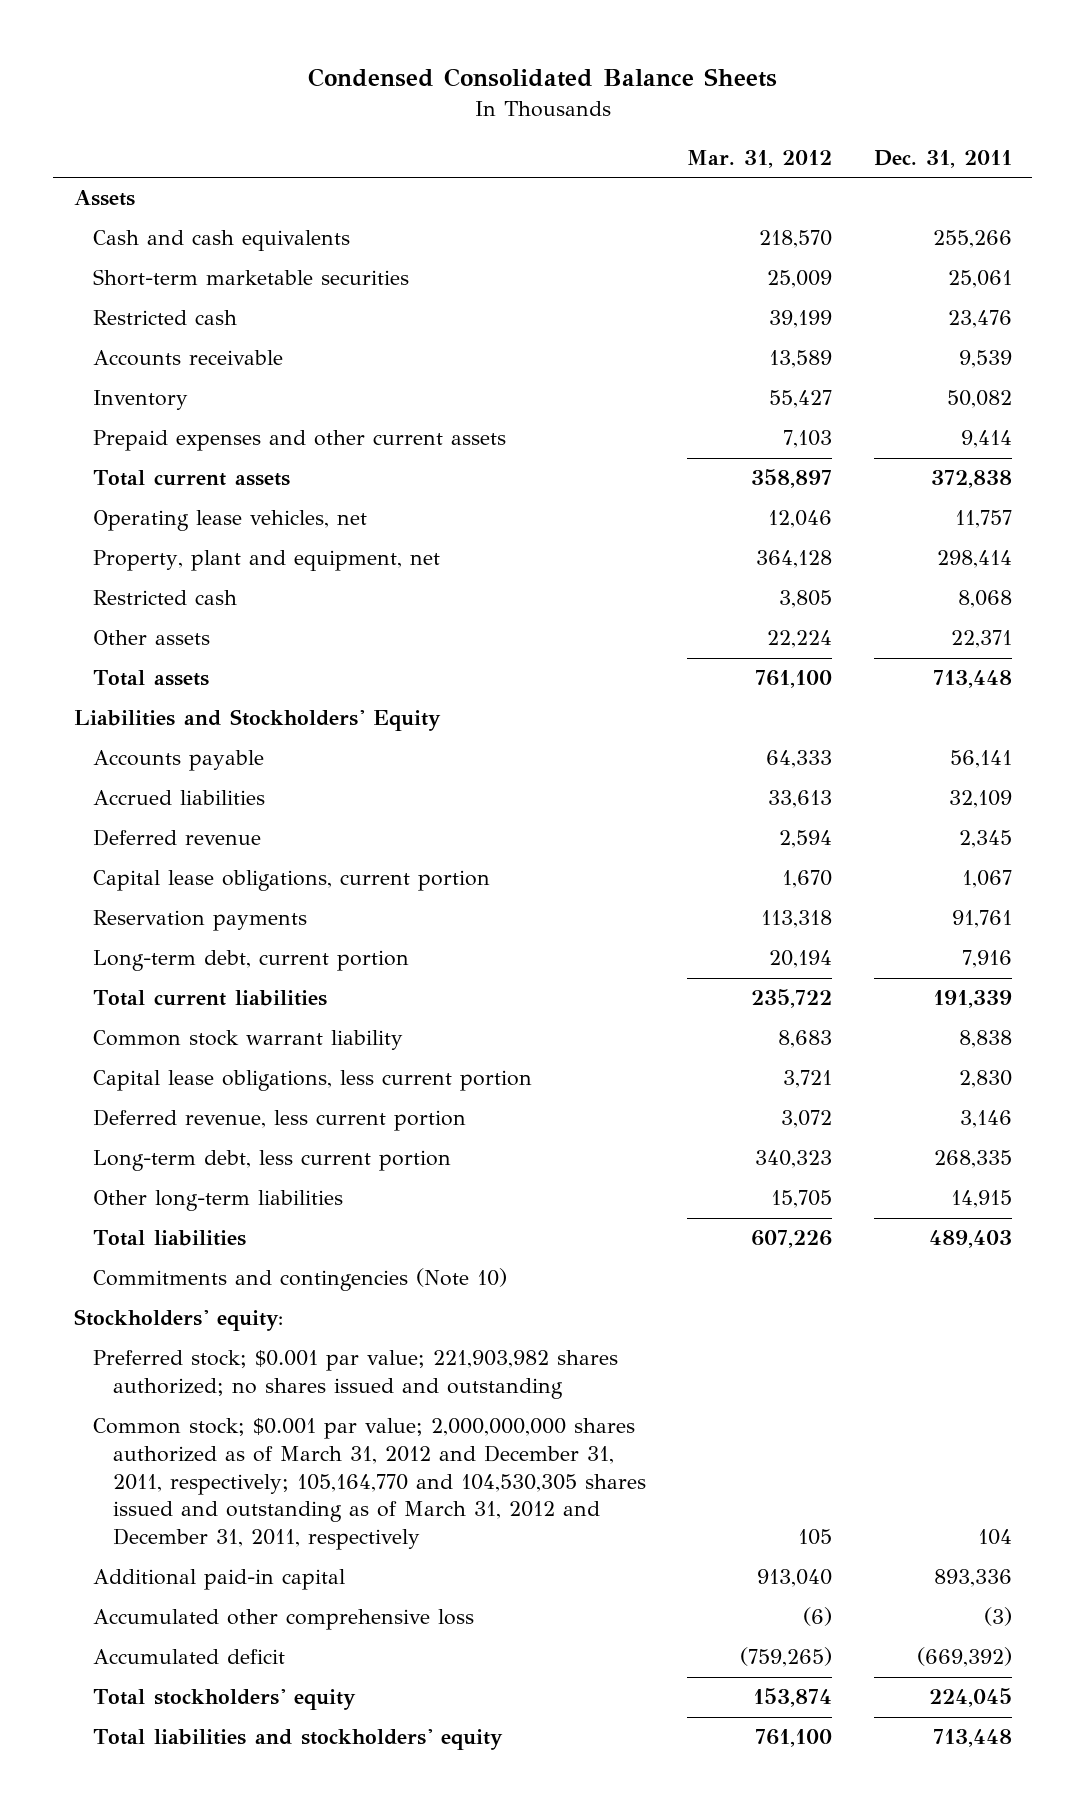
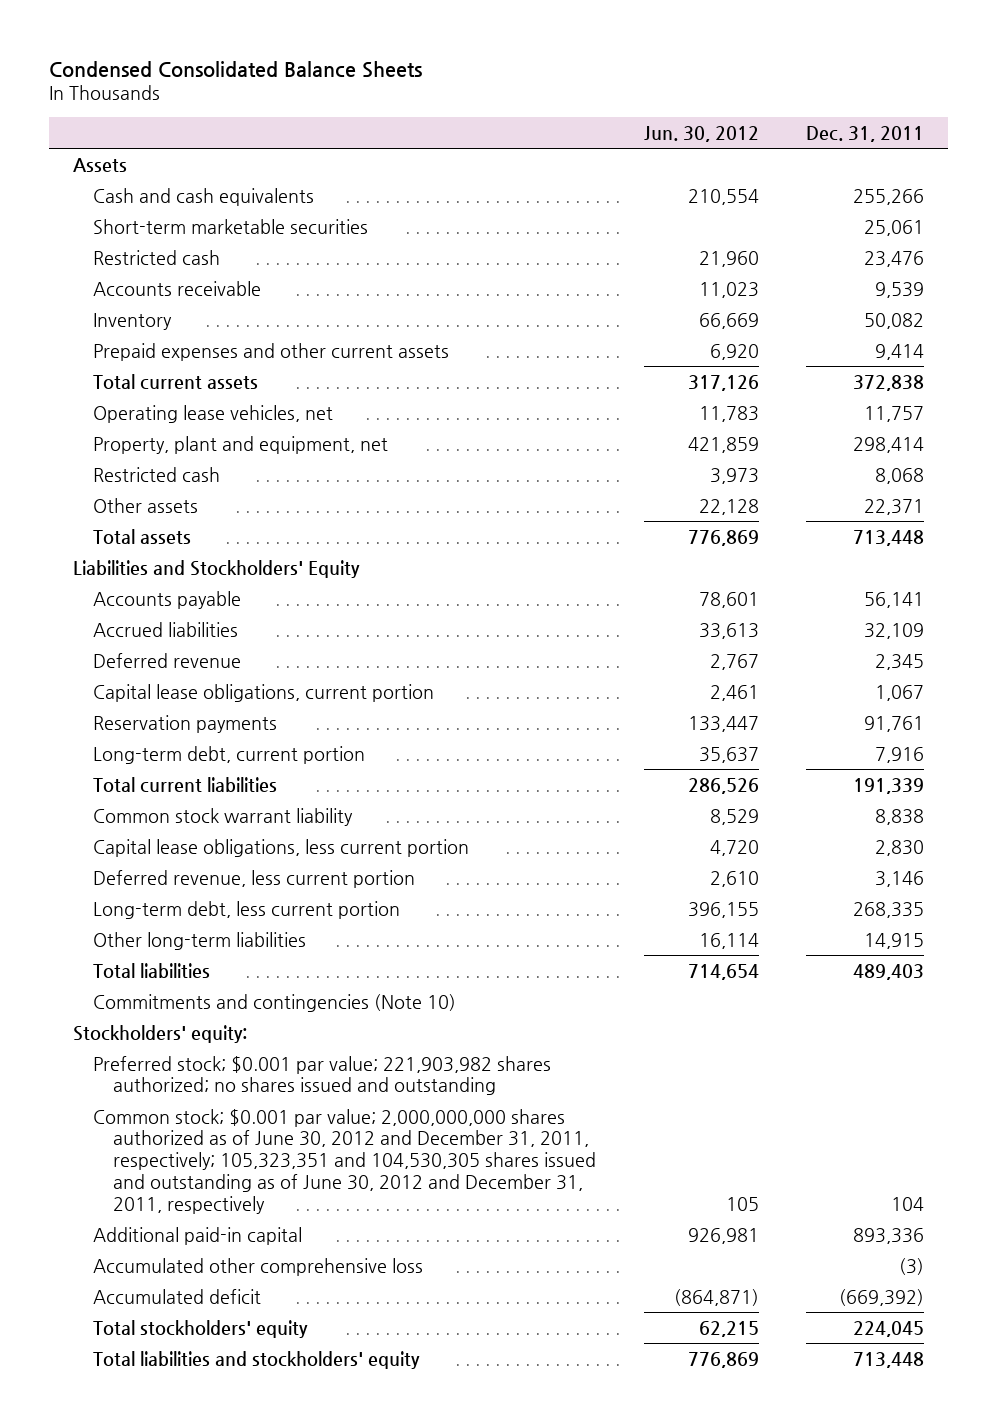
- | Mar. 31, 2012 | Dec. 31, 2011
+ | Jun. 30, 2012 | Dec. 31, 2011
- Common stock; $0.001 par value; 2,000,000,000 shares authorized as of March 31, 2012 and December 31, 2011, respectively; 105,164,770 and 104,530,305 shares issued and outstanding as of March 31, 2012 and December 31, 2011, respectively | 105 | 104
+ Common stock; $0.001 par value; 2,000,000,000 shares authorized as of June 30, 2012 and December 31, 2011, respectively; 105,323,351 and 104,530,305 shares issued and outstanding as of June 30, 2012 and December 31, 2011, respectively | 105 | 104

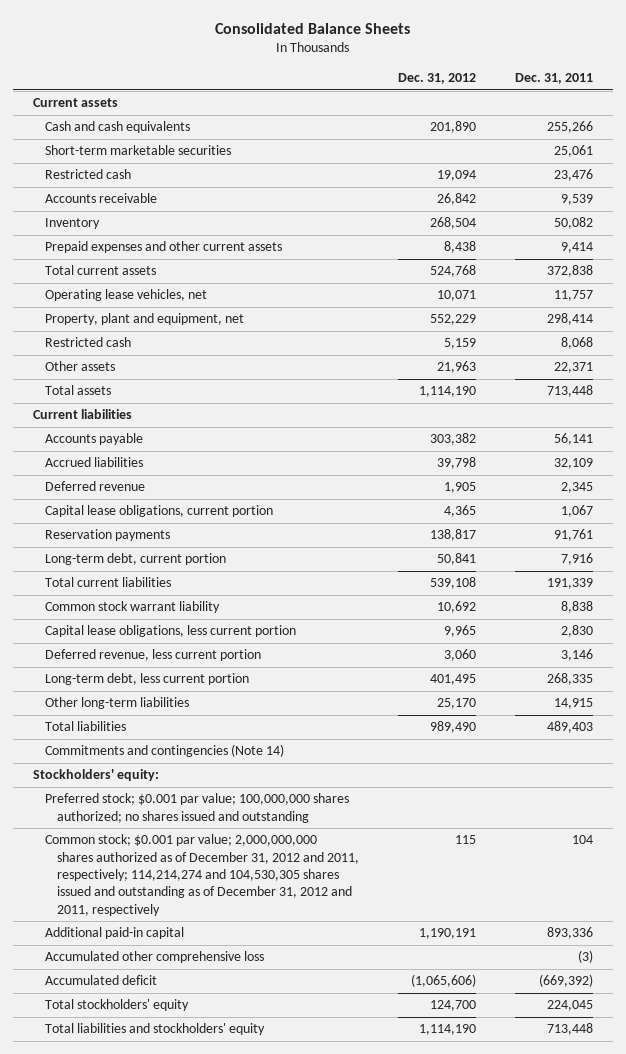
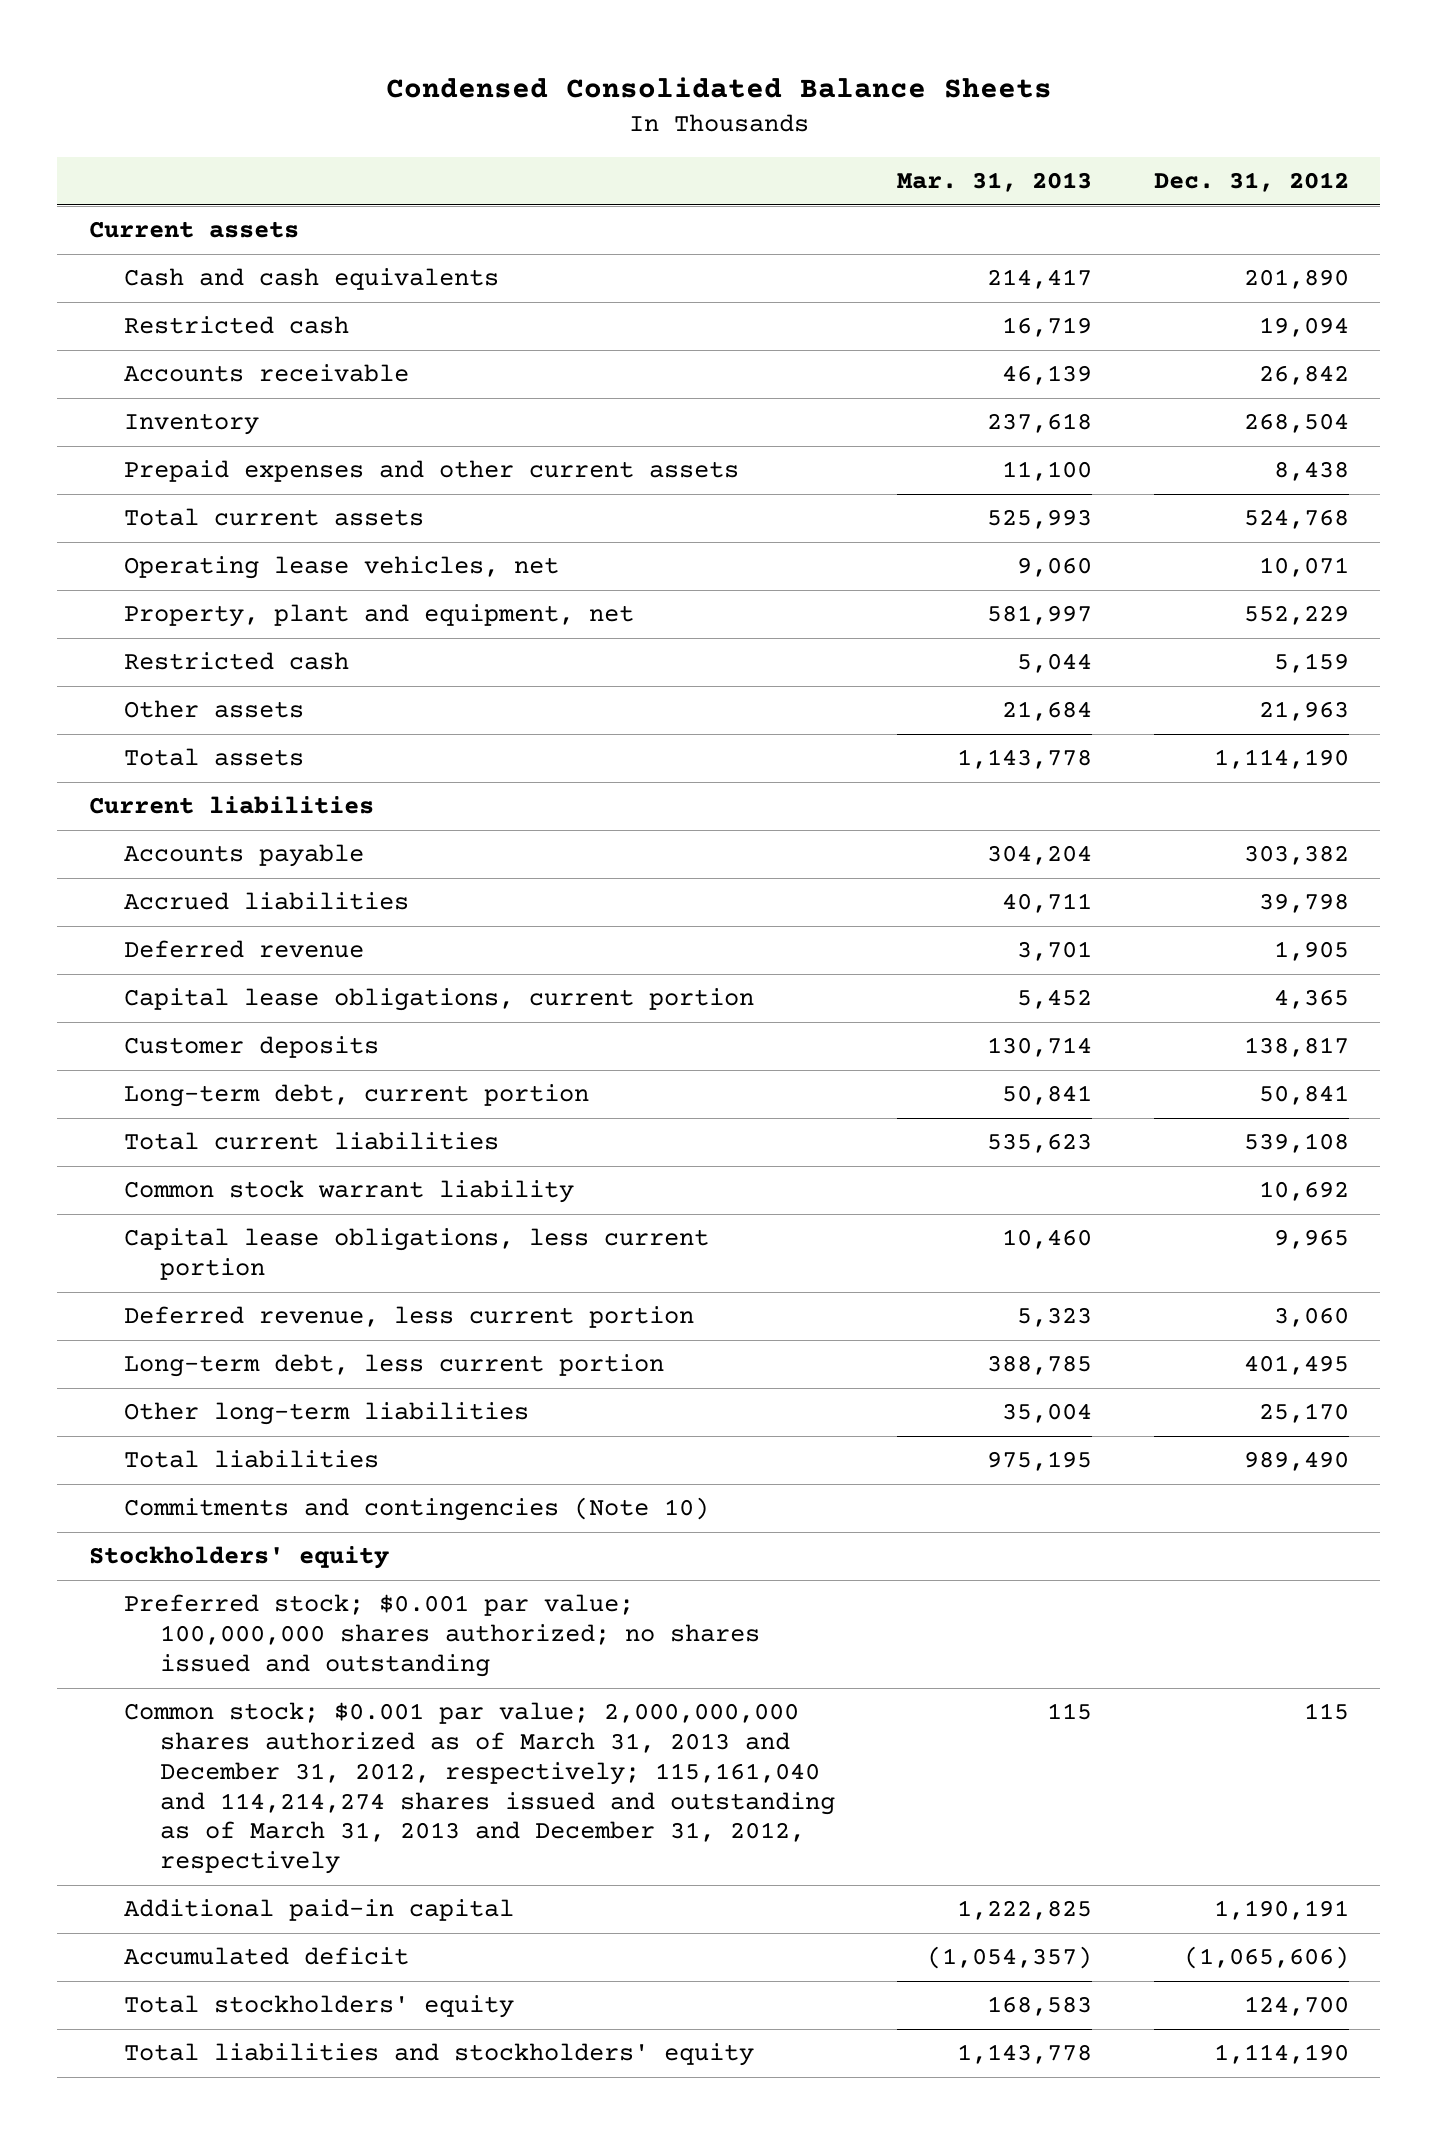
- Consolidated Balance Sheets
+ Condensed Consolidated Balance Sheets
- | Dec. 31, 2012 | Dec. 31, 2011
+ | Mar. 31, 2013 | Dec. 31, 2012
- Short-term marketable securities | | 25,061
- Reservation payments | 138,817 | 91,761
+ Customer deposits | 130,714 | 138,817
- Commitments and contingencies (Note 14)
- Stockholders' equity:
+ Commitments and contingencies (Note 10)
+ Stockholders' equity
- Common stock; $0.001 par value; 2,000,000,000 shares authorized as of December 31, 2012 and 2011, respectively; 114,214,274 and 104,530,305 shares issued and outstanding as of December 31, 2012 and 2011, respectively | 115 | 104
+ Common stock; $0.001 par value; 2,000,000,000 shares authorized as of March 31, 2013 and December 31, 2012, respectively; 115,161,040 and 114,214,274 shares issued and outstanding as of March 31, 2013 and December 31, 2012, respectively | 115 | 115
- Accumulated other comprehensive loss | | (3)

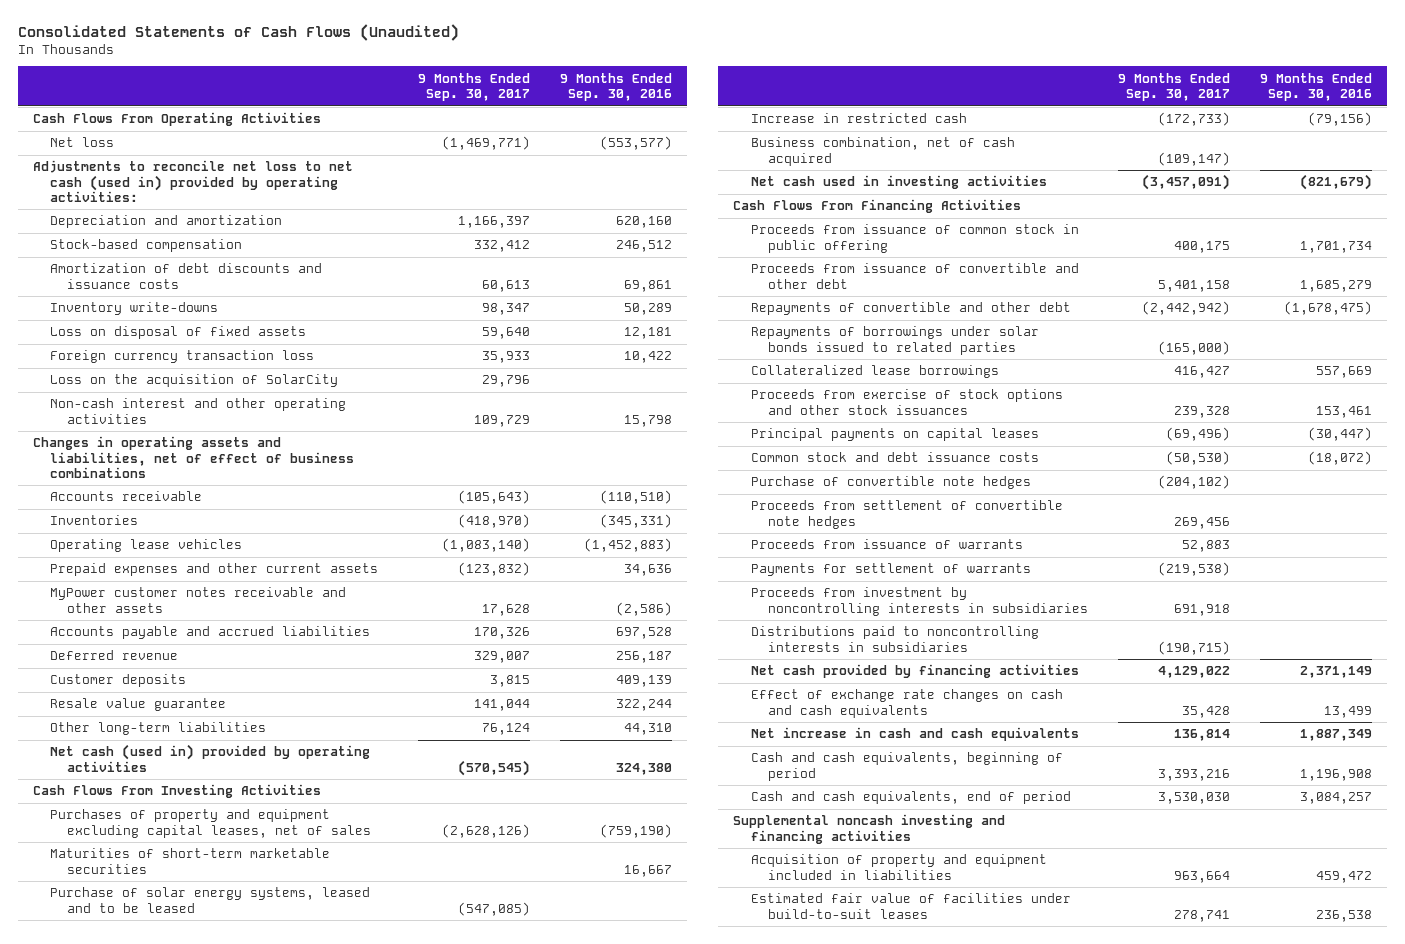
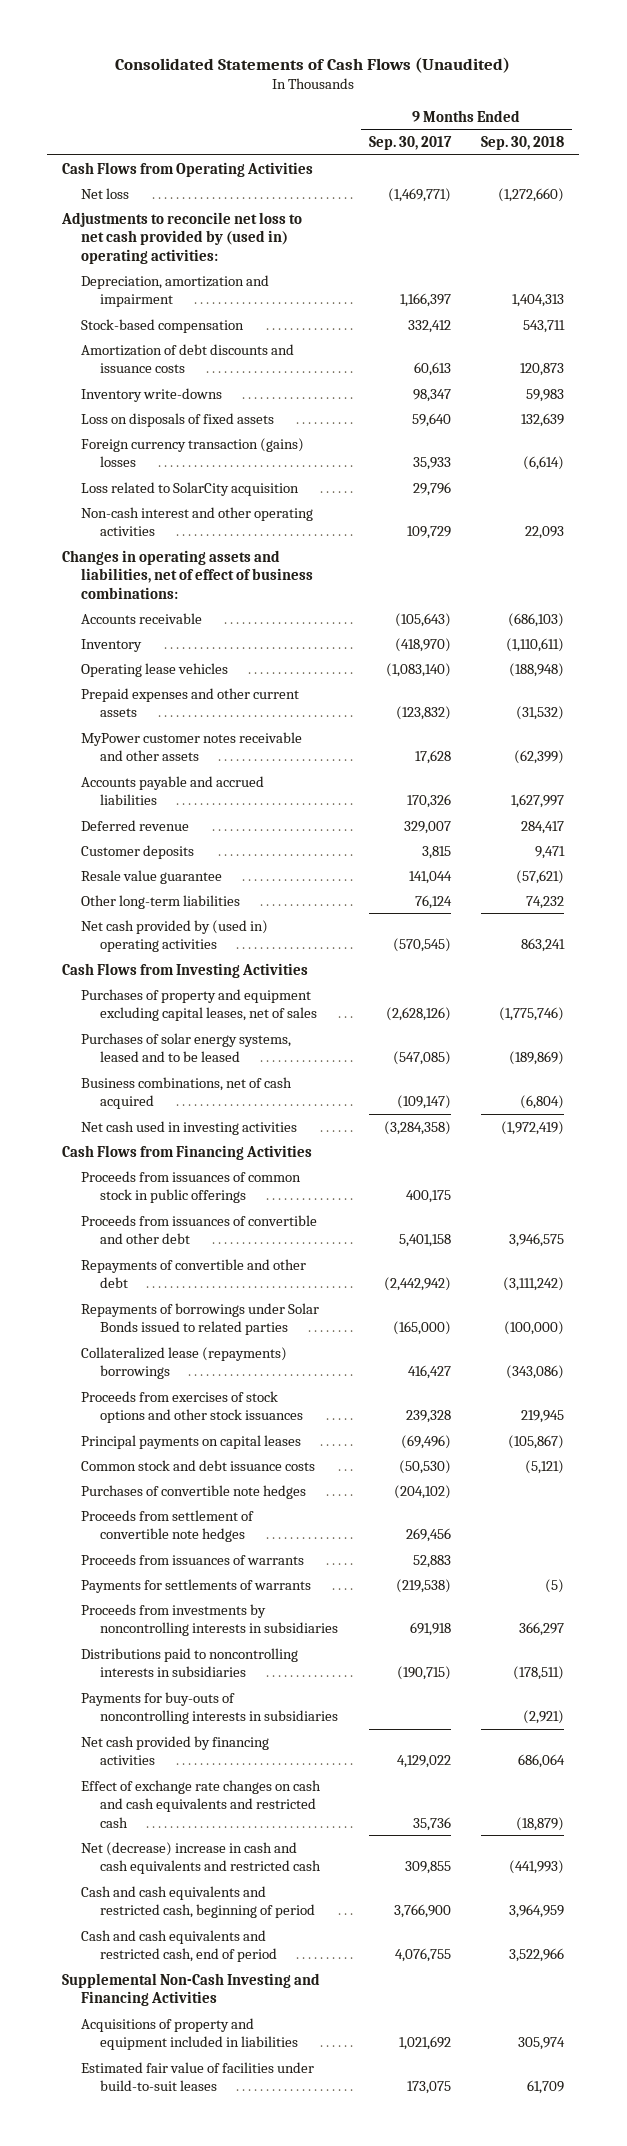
- | 9 Months Ended Sep. 30, 2017 | 9 Months Ended Sep. 30, 2016
+ | 9 Months Ended Sep. 30, 2017 | 9 Months Ended Sep. 30, 2018
- Cash Flows From Operating Activities
+ Cash Flows from Operating Activities
- Adjustments to reconcile net loss to net cash (used in) provided by operating activities:
- Depreciation and amortization | 1,166,397 | 620,160
+ Adjustments to reconcile net loss to net cash provided by (used in) operating activities:
+ Depreciation, amortization and impairment | 1,166,397 | 1,404,313
- Loss on disposal of fixed assets | 59,640 | 12,181
- Foreign currency transaction loss | 35,933 | 10,422
- Loss on the acquisition of SolarCity | 29,796 |
+ Loss on disposals of fixed assets | 59,640 | 132,639
+ Foreign currency transaction (gains) losses | 35,933 | (6,614)
+ Loss related to SolarCity acquisition | 29,796 |
- Changes in operating assets and liabilities, net of effect of business combinations
+ Changes in operating assets and liabilities, net of effect of business combinations:
- Inventories | (418,970) | (345,331)
+ Inventory | (418,970) | (1,110,611)
- Net cash (used in) provided by operating activities | (570,545) | 324,380
- Cash Flows From Investing Activities
+ Net cash provided by (used in) operating activities | (570,545) | 863,241
+ Cash Flows from Investing Activities
- Maturities of short-term marketable securities | | 16,667
- Purchase of solar energy systems, leased and to be leased | (547,085) |
- Increase in restricted cash | (172,733) | (79,156)
- Business combination, net of cash acquired | (109,147) |
- Net cash used in investing activities | (3,457,091) | (821,679)
- Cash Flows From Financing Activities
- Proceeds from issuance of common stock in public offering | 400,175 | 1,701,734
- Proceeds from issuance of convertible and other debt | 5,401,158 | 1,685,279
+ Purchases of solar energy systems, leased and to be leased | (547,085) | (189,869)
+ Business combinations, net of cash acquired | (109,147) | (6,804)
+ Net cash used in investing activities | (3,284,358) | (1,972,419)
+ Cash Flows from Financing Activities
+ Proceeds from issuances of common stock in public offerings | 400,175 |
+ Proceeds from issuances of convertible and other debt | 5,401,158 | 3,946,575
- Repayments of borrowings under solar bonds issued to related parties | (165,000) |
- Collateralized lease borrowings | 416,427 | 557,669
- Proceeds from exercise of stock options and other stock issuances | 239,328 | 153,461
+ Repayments of borrowings under Solar Bonds issued to related parties | (165,000) | (100,000)
+ Collateralized lease (repayments) borrowings | 416,427 | (343,086)
+ Proceeds from exercises of stock options and other stock issuances | 239,328 | 219,945
- Purchase of convertible note hedges | (204,102) |
+ Purchases of convertible note hedges | (204,102) |
- Proceeds from issuance of warrants | 52,883 |
- Payments for settlement of warrants | (219,538) |
- Proceeds from investment by noncontrolling interests in subsidiaries | 691,918 |
+ Proceeds from issuances of warrants | 52,883 |
+ Payments for settlements of warrants | (219,538) | (5)
+ Proceeds from investments by noncontrolling interests in subsidiaries | 691,918 | 366,297
+ Payments for buy-outs of noncontrolling interests in subsidiaries | | (2,921)
- Effect of exchange rate changes on cash and cash equivalents | 35,428 | 13,499
- Net increase in cash and cash equivalents | 136,814 | 1,887,349
- Cash and cash equivalents, beginning of period | 3,393,216 | 1,196,908
- Cash and cash equivalents, end of period | 3,530,030 | 3,084,257
- Supplemental noncash investing and financing activities
- Acquisition of property and equipment included in liabilities | 963,664 | 459,472
- Estimated fair value of facilities under build-to-suit leases | 278,741 | 236,538
+ Effect of exchange rate changes on cash and cash equivalents and restricted cash | 35,736 | (18,879)
+ Net (decrease) increase in cash and cash equivalents and restricted cash | 309,855 | (441,993)
+ Cash and cash equivalents and restricted cash, beginning of period | 3,766,900 | 3,964,959
+ Cash and cash equivalents and restricted cash, end of period | 4,076,755 | 3,522,966
+ Supplemental Non-Cash Investing and Financing Activities
+ Acquisitions of property and equipment included in liabilities | 1,021,692 | 305,974
+ Estimated fair value of facilities under build-to-suit leases | 173,075 | 61,709

